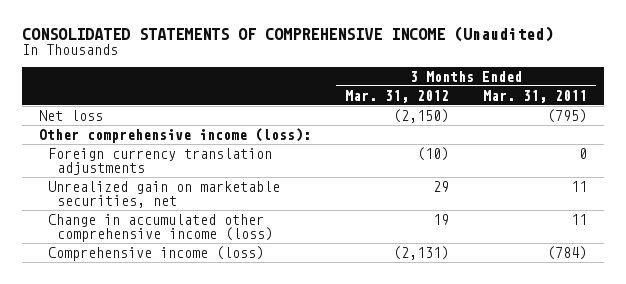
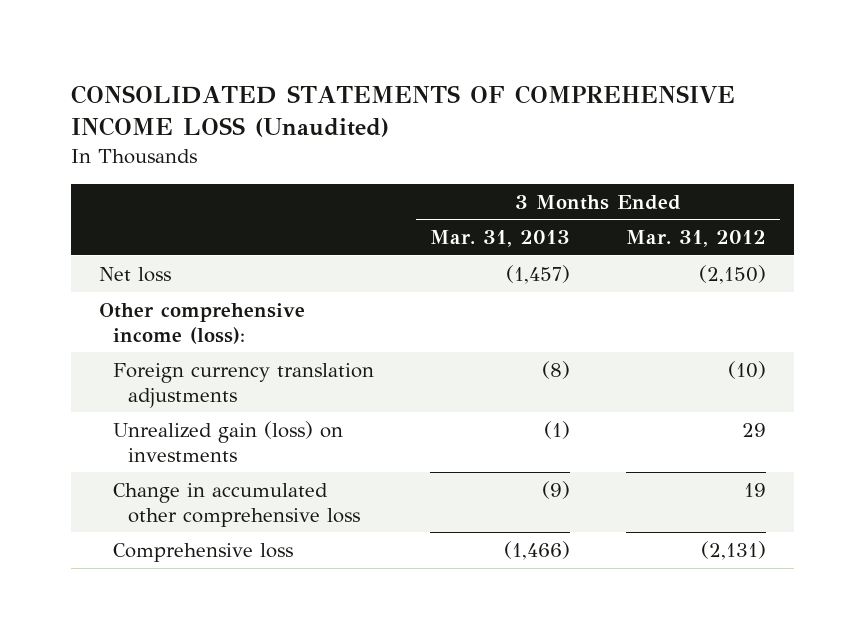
- CONSOLIDATED STATEMENTS OF COMPREHENSIVE INCOME (Unaudited)
+ CONSOLIDATED STATEMENTS OF COMPREHENSIVE INCOME LOSS (Unaudited)
- | 3 Months Ended Mar. 31, 2012 | 3 Months Ended Mar. 31, 2011
+ | 3 Months Ended Mar. 31, 2013 | 3 Months Ended Mar. 31, 2012
- Unrealized gain on marketable securities, net | 29 | 11
- Change in accumulated other comprehensive income (loss) | 19 | 11
- Comprehensive income (loss) | (2,131) | (784)
+ Unrealized gain (loss) on investments | (1) | 29
+ Change in accumulated other comprehensive loss | (9) | 19
+ Comprehensive loss | (1,466) | (2,131)

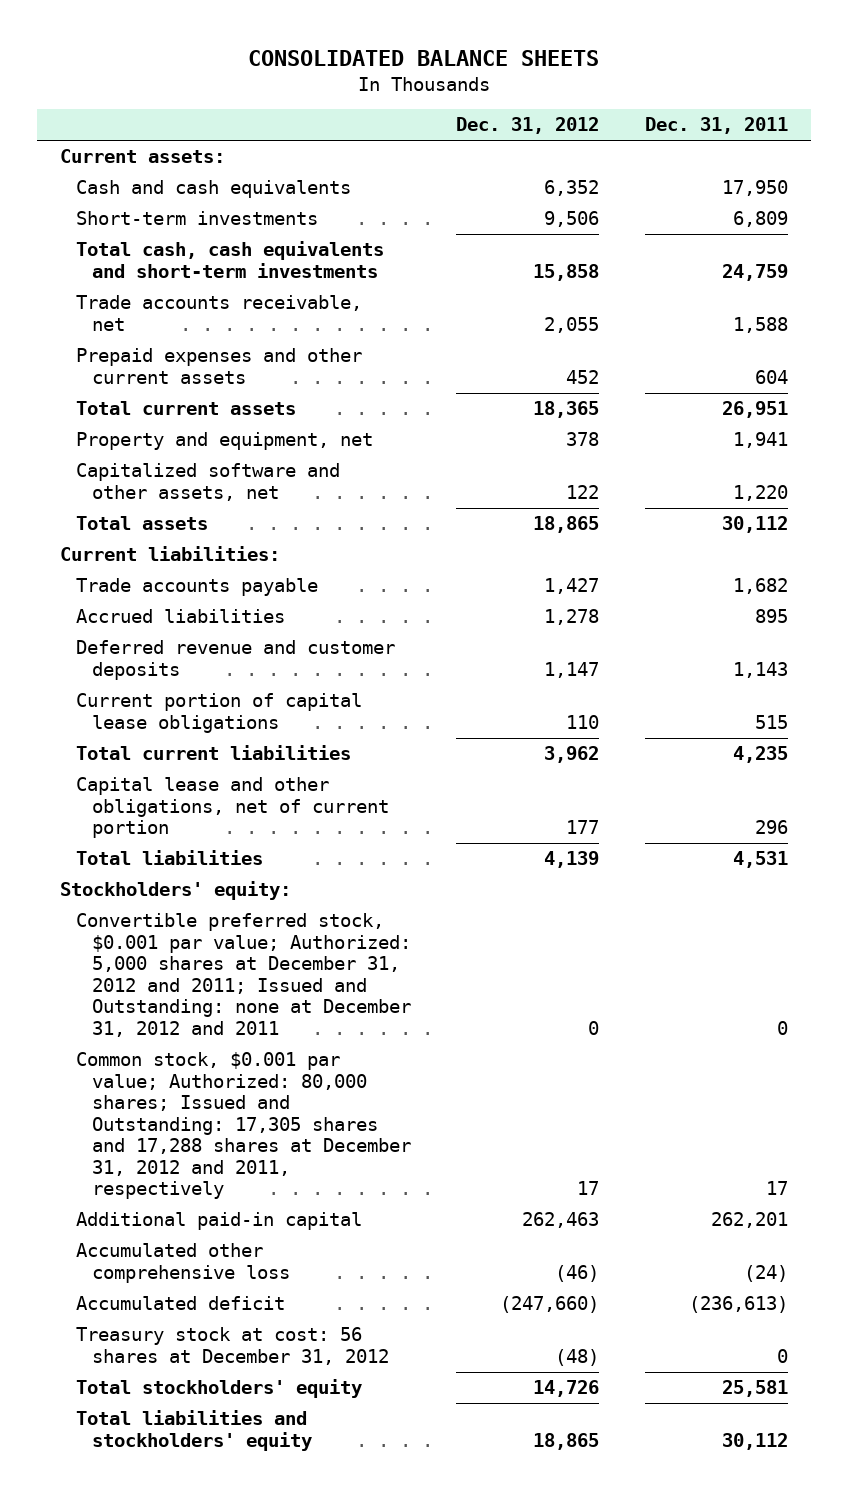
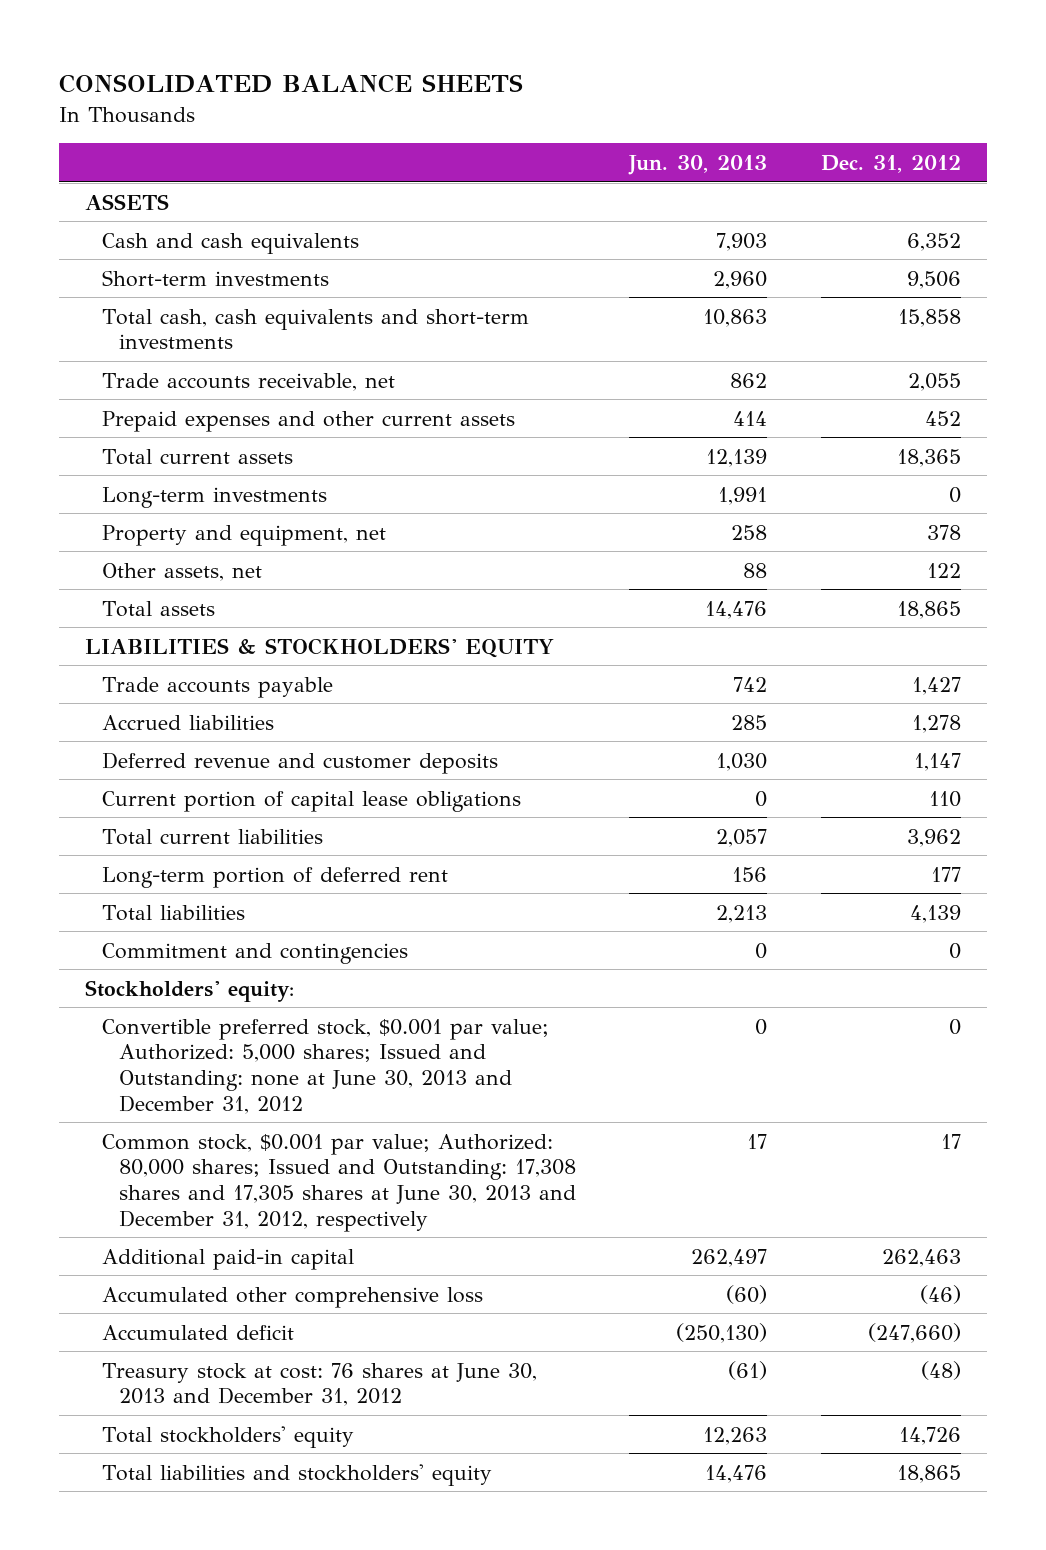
- | Dec. 31, 2012 | Dec. 31, 2011
+ | Jun. 30, 2013 | Dec. 31, 2012
- Current assets:
+ ASSETS
+ Long-term investments | 1,991 | 0
- Capitalized software and other assets, net | 122 | 1,220
+ Other assets, net | 88 | 122
- Current liabilities:
+ LIABILITIES & STOCKHOLDERS' EQUITY
- Capital lease and other obligations, net of current portion | 177 | 296
+ Long-term portion of deferred rent | 156 | 177
+ Commitment and contingencies | 0 | 0
- Convertible preferred stock, $0.001 par value; Authorized: 5,000 shares at December 31, 2012 and 2011; Issued and Outstanding: none at December 31, 2012 and 2011 | 0 | 0
- Common stock, $0.001 par value; Authorized: 80,000 shares; Issued and Outstanding: 17,305 shares and 17,288 shares at December 31, 2012 and 2011, respectively | 17 | 17
+ Convertible preferred stock, $0.001 par value; Authorized: 5,000 shares; Issued and Outstanding: none at June 30, 2013 and December 31, 2012 | 0 | 0
+ Common stock, $0.001 par value; Authorized: 80,000 shares; Issued and Outstanding: 17,308 shares and 17,305 shares at June 30, 2013 and December 31, 2012, respectively | 17 | 17
- Treasury stock at cost: 56 shares at December 31, 2012 | (48) | 0
+ Treasury stock at cost: 76 shares at June 30, 2013 and December 31, 2012 | (61) | (48)

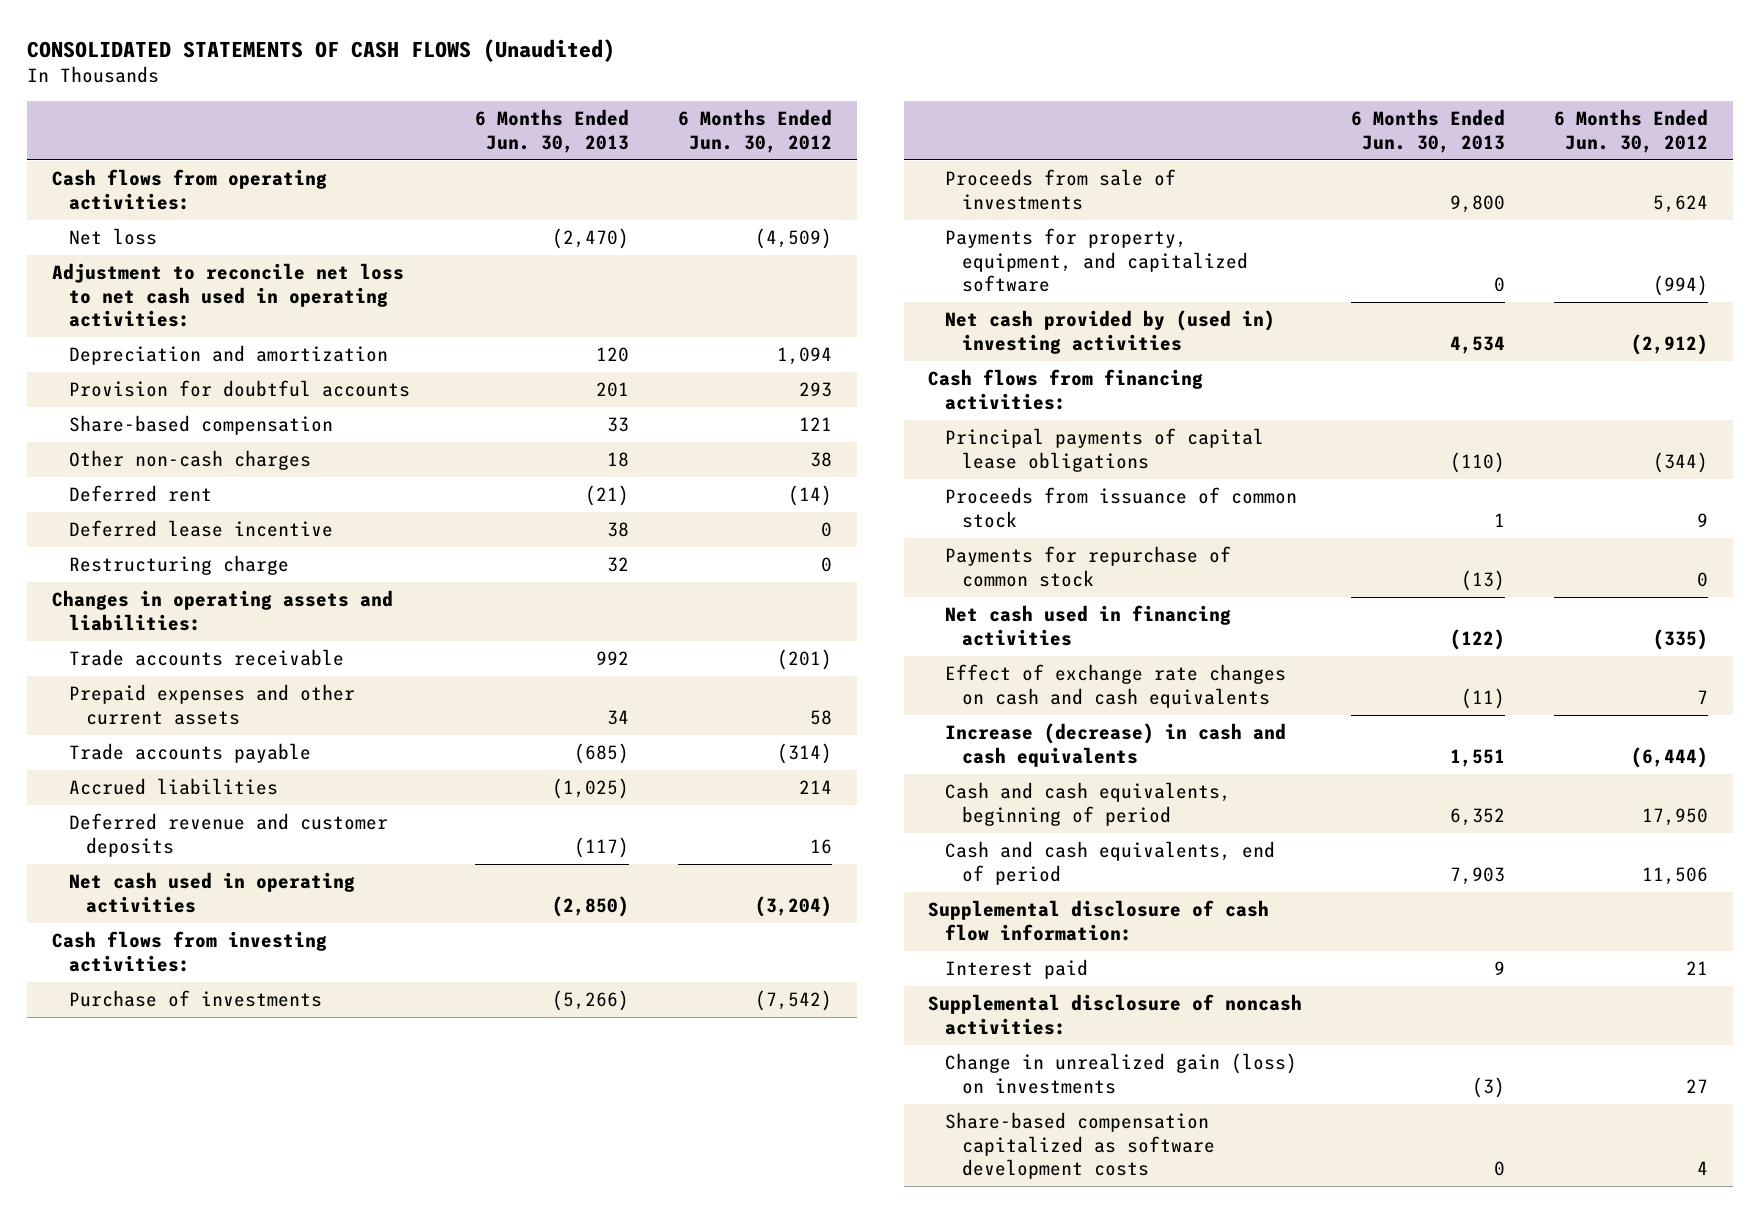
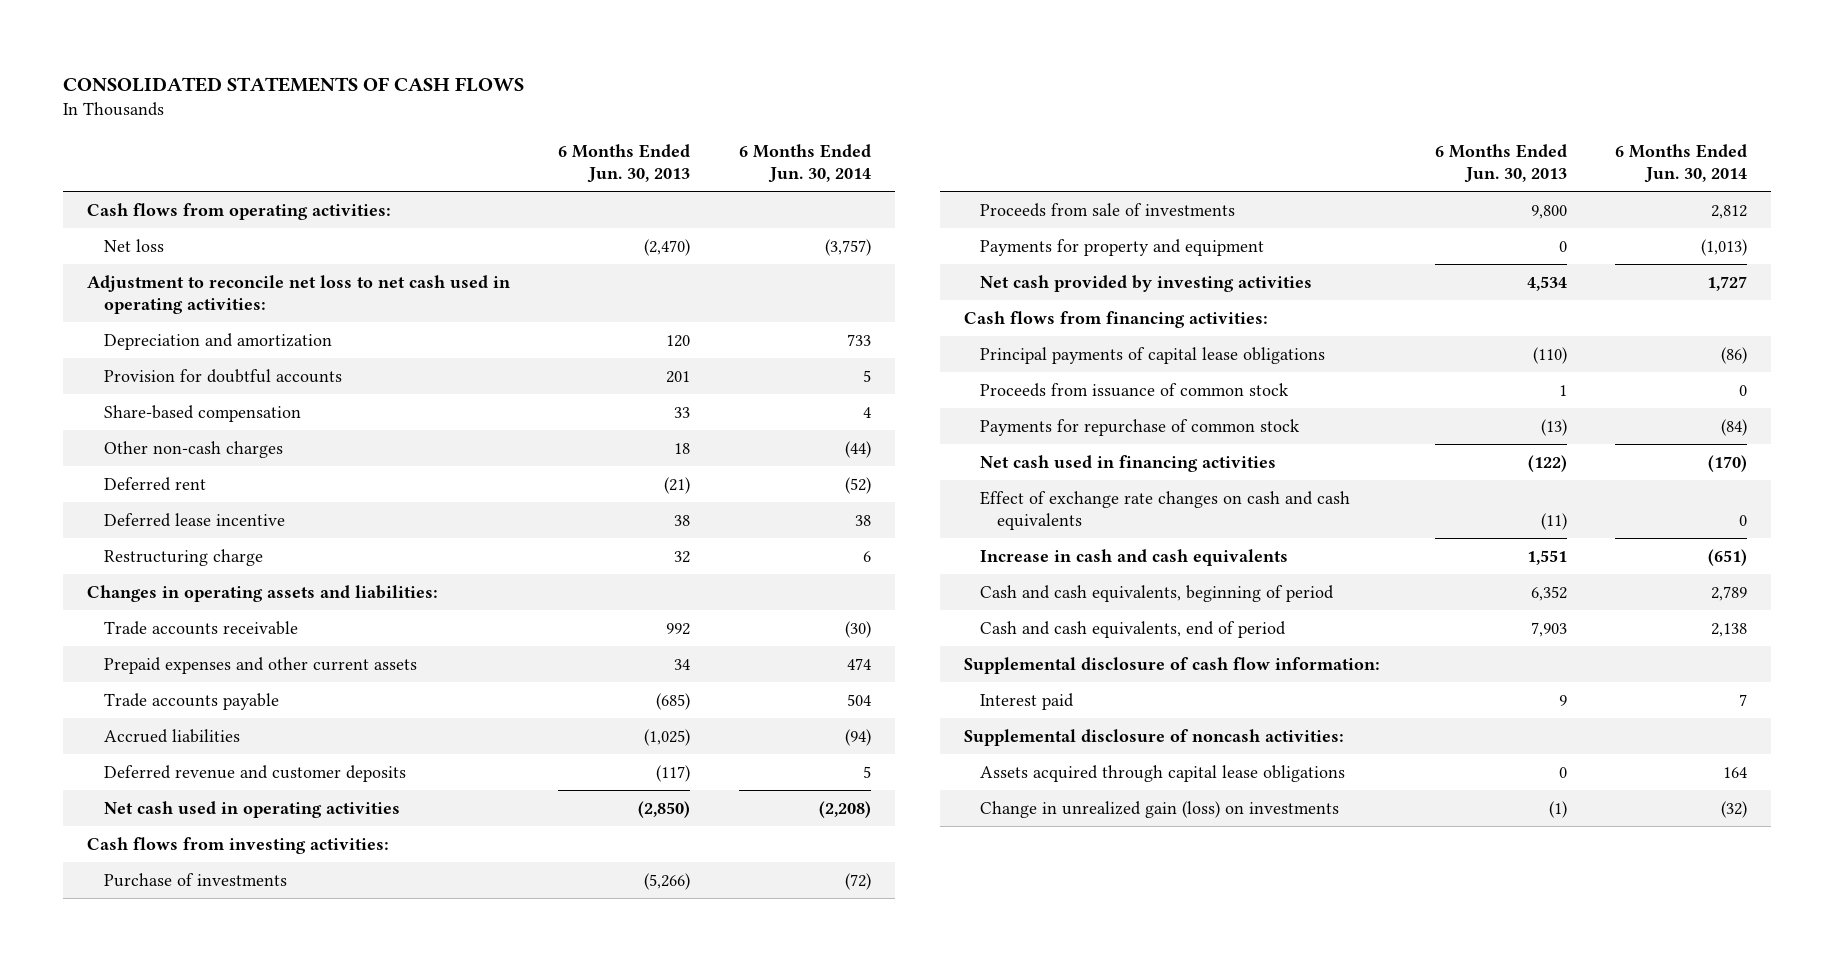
- CONSOLIDATED STATEMENTS OF CASH FLOWS (Unaudited)
+ CONSOLIDATED STATEMENTS OF CASH FLOWS
- | 6 Months Ended Jun. 30, 2013 | 6 Months Ended Jun. 30, 2012
+ | 6 Months Ended Jun. 30, 2013 | 6 Months Ended Jun. 30, 2014
- Payments for property, equipment, and capitalized software | 0 | (994)
- Net cash provided by (used in) investing activities | 4,534 | (2,912)
+ Payments for property and equipment | 0 | (1,013)
+ Net cash provided by investing activities | 4,534 | 1,727
- Increase (decrease) in cash and cash equivalents | 1,551 | (6,444)
+ Increase in cash and cash equivalents | 1,551 | (651)
- Change in unrealized gain (loss) on investments | (3) | 27
- Share-based compensation capitalized as software development costs | 0 | 4
+ Assets acquired through capital lease obligations | 0 | 164
+ Change in unrealized gain (loss) on investments | (1) | (32)

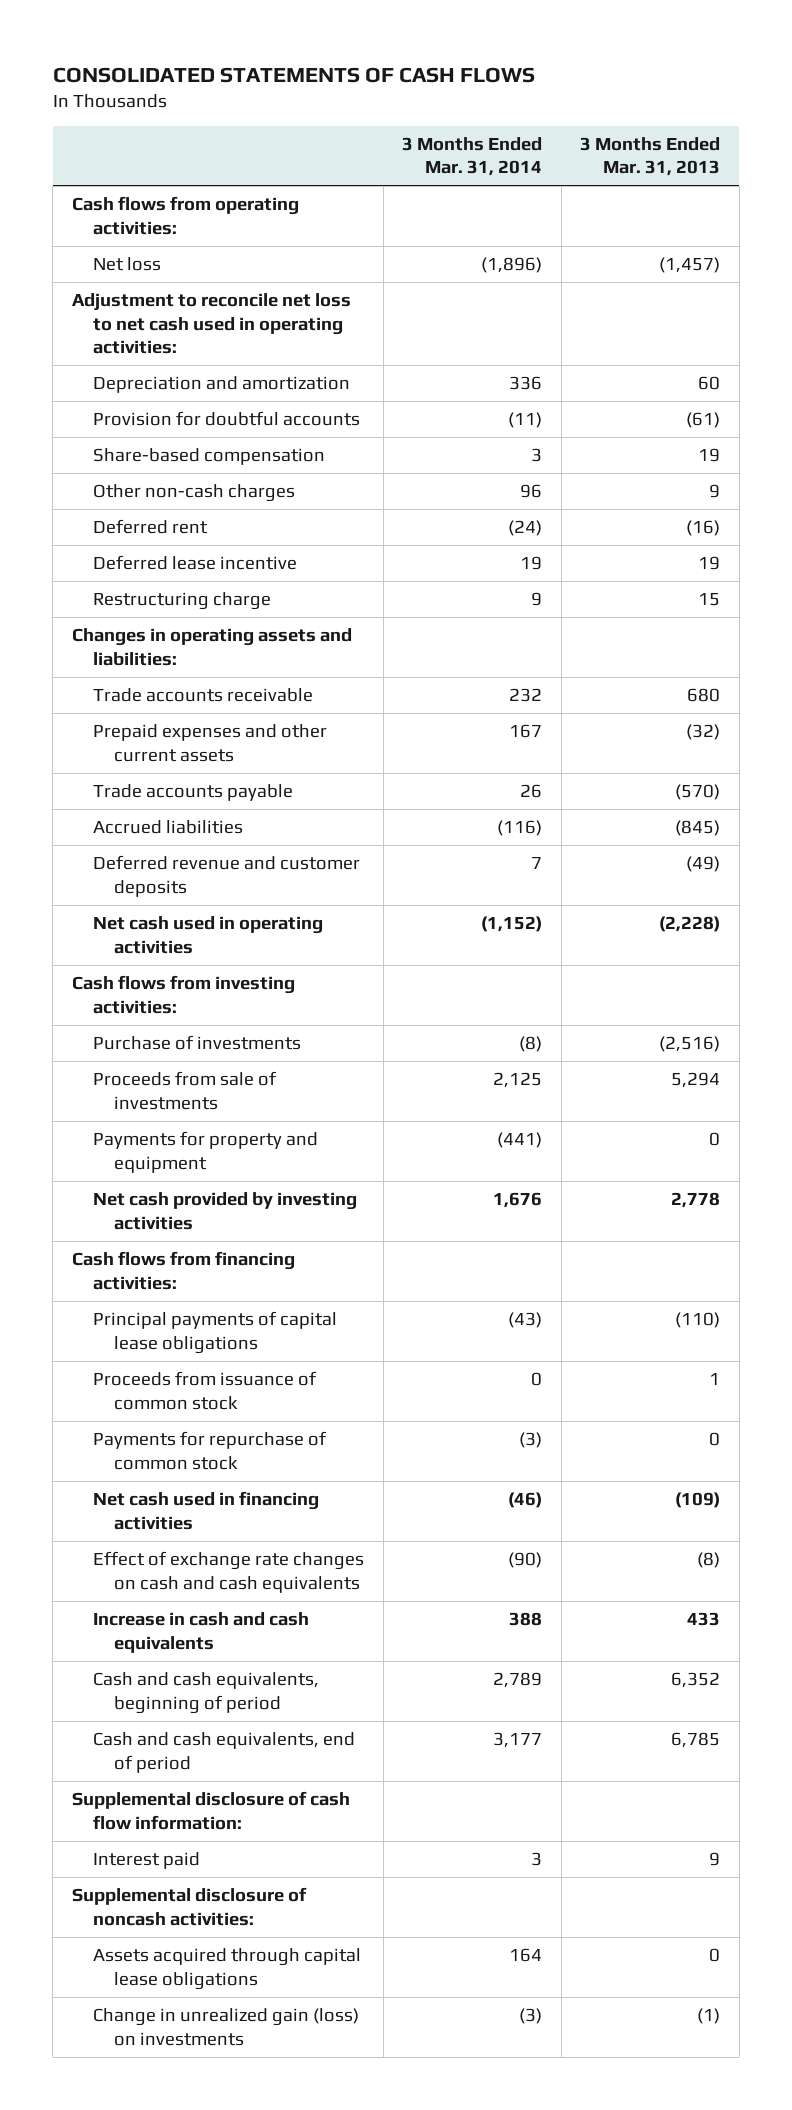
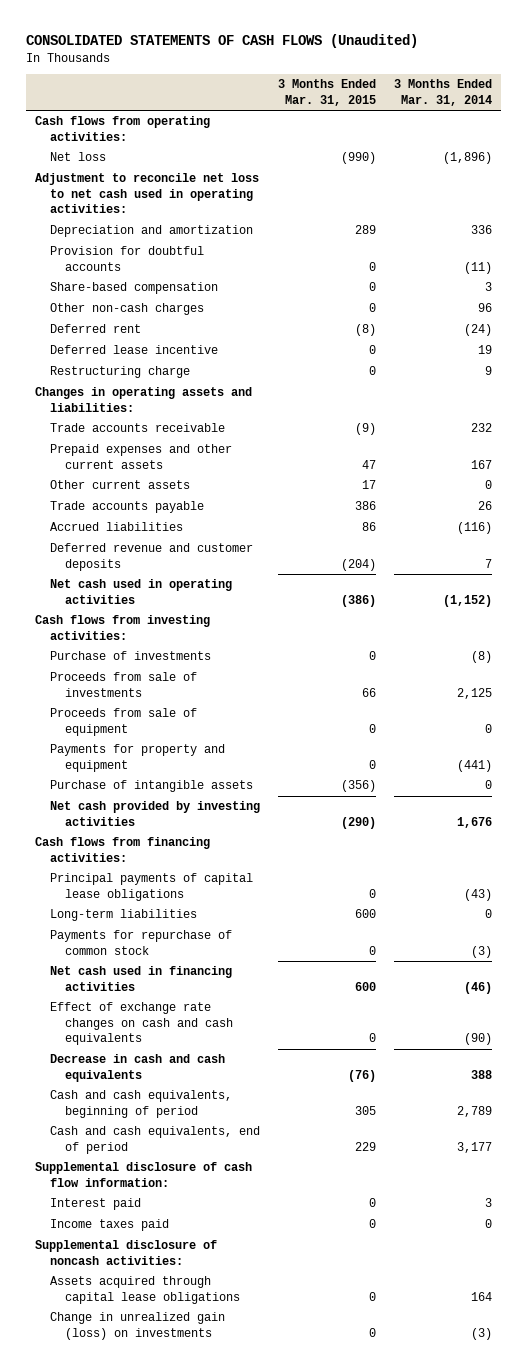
- CONSOLIDATED STATEMENTS OF CASH FLOWS
+ CONSOLIDATED STATEMENTS OF CASH FLOWS (Unaudited)
- | 3 Months Ended Mar. 31, 2014 | 3 Months Ended Mar. 31, 2013
+ | 3 Months Ended Mar. 31, 2015 | 3 Months Ended Mar. 31, 2014
+ Other current assets | 17 | 0
+ Proceeds from sale of equipment | 0 | 0
+ Purchase of intangible assets | (356) | 0
- Proceeds from issuance of common stock | 0 | 1
+ Long-term liabilities | 600 | 0
- Increase in cash and cash equivalents | 388 | 433
+ Decrease in cash and cash equivalents | (76) | 388
+ Income taxes paid | 0 | 0

